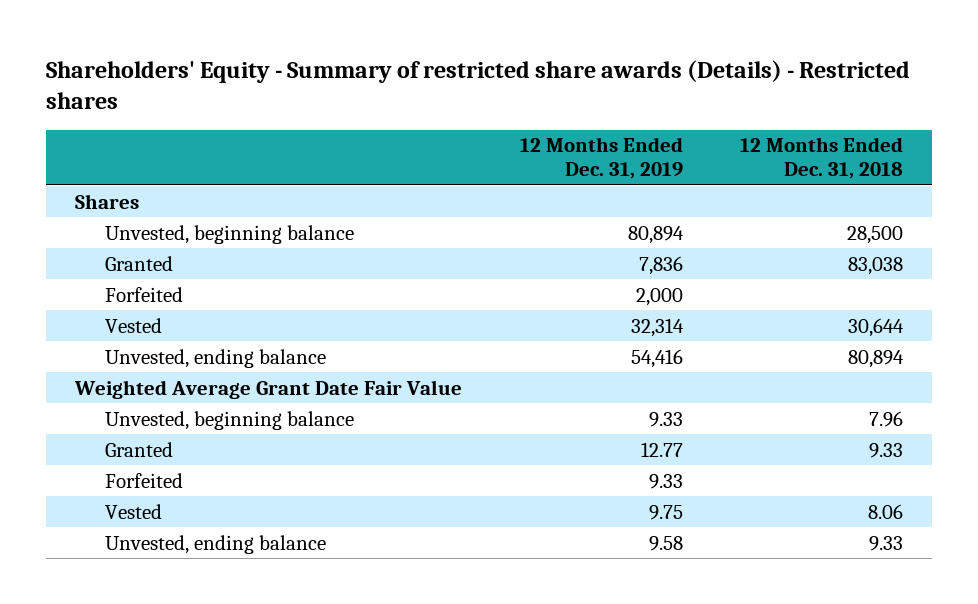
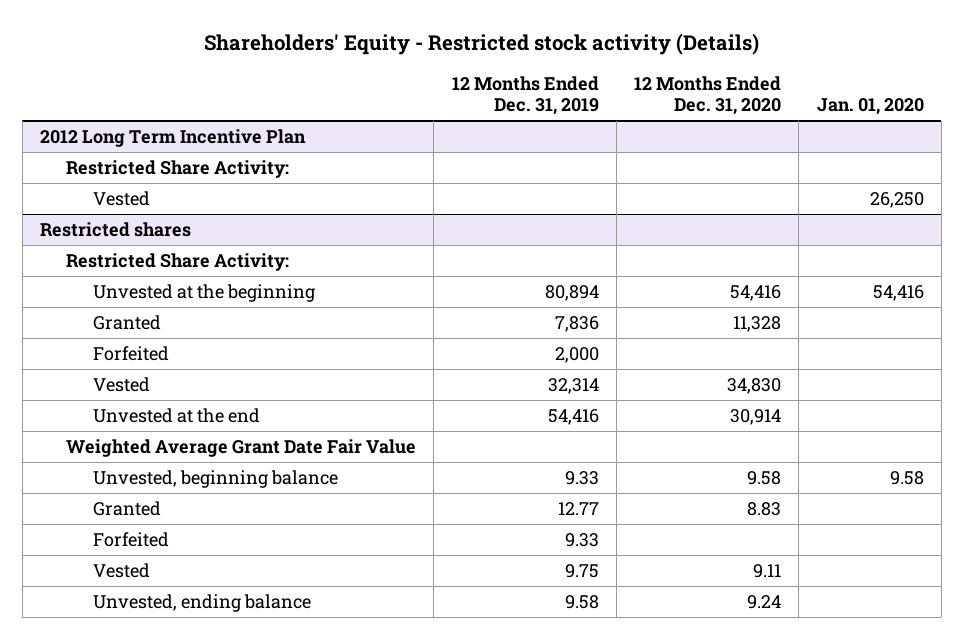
- Shareholders' Equity - Summary of restricted share awards (Details) - Restricted shares
+ Shareholders' Equity - Restricted stock activity (Details)
- | 12 Months Ended Dec. 31, 2019 | 12 Months Ended Dec. 31, 2018
+ | 12 Months Ended Dec. 31, 2019 | 12 Months Ended Dec. 31, 2020 | Jan. 01, 2020
- Shares
- Unvested, beginning balance | 80,894 | 28,500
+ 2012 Long Term Incentive Plan
+ Restricted Share Activity:
+ Vested | | | 26,250
+ Restricted shares
+ Restricted Share Activity:
+ Unvested at the beginning | 80,894 | 54,416 | 54,416
- Unvested, ending balance | 54,416 | 80,894
+ Unvested at the end | 54,416 | 30,914 |

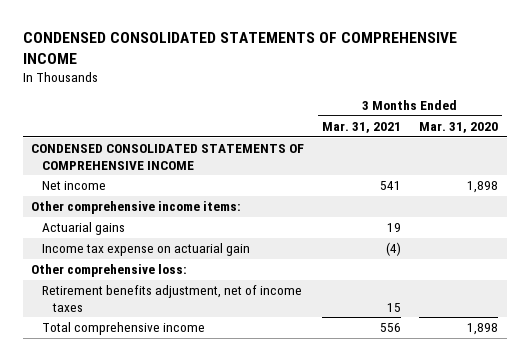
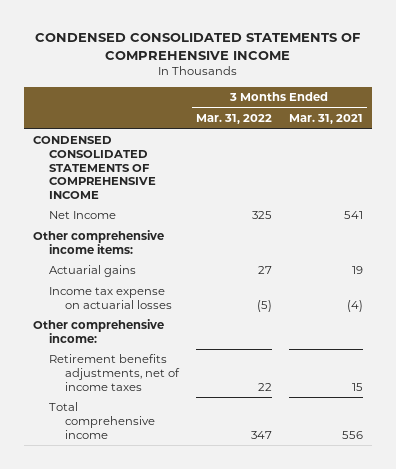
- | 3 Months Ended Mar. 31, 2021 | 3 Months Ended Mar. 31, 2020
+ | 3 Months Ended Mar. 31, 2022 | 3 Months Ended Mar. 31, 2021
- Net income | 541 | 1,898
+ Net Income | 325 | 541
- Income tax expense on actuarial gain | (4) |
- Other comprehensive loss:
- Retirement benefits adjustment, net of income taxes | 15 |
+ Income tax expense on actuarial losses | (5) | (4)
+ Other comprehensive income:
+ Retirement benefits adjustments, net of income taxes | 22 | 15

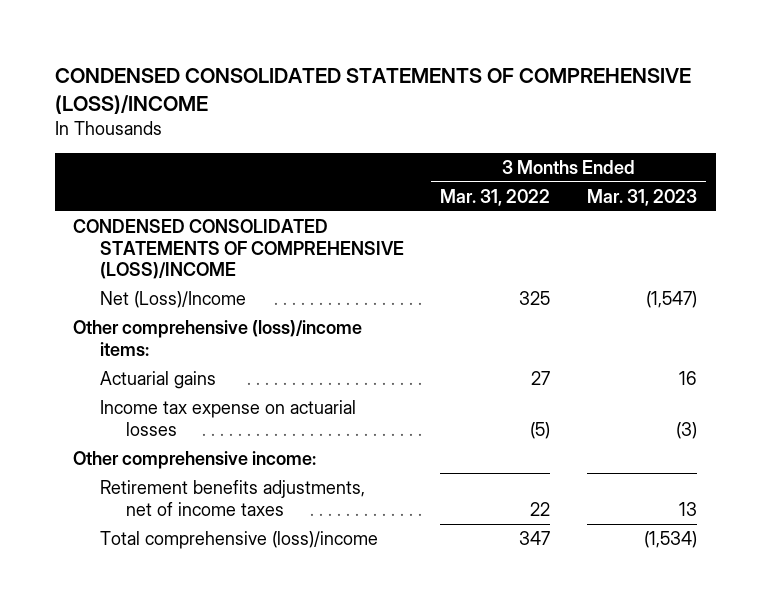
- CONDENSED CONSOLIDATED STATEMENTS OF COMPREHENSIVE INCOME
+ CONDENSED CONSOLIDATED STATEMENTS OF COMPREHENSIVE (LOSS)/INCOME
- | 3 Months Ended Mar. 31, 2022 | 3 Months Ended Mar. 31, 2021
+ | 3 Months Ended Mar. 31, 2022 | 3 Months Ended Mar. 31, 2023
- CONDENSED CONSOLIDATED STATEMENTS OF COMPREHENSIVE INCOME
- Net Income | 325 | 541
- Other comprehensive income items:
+ CONDENSED CONSOLIDATED STATEMENTS OF COMPREHENSIVE (LOSS)/INCOME
+ Net (Loss)/Income | 325 | (1,547)
+ Other comprehensive (loss)/income items:
- Total comprehensive income | 347 | 556
+ Total comprehensive (loss)/income | 347 | (1,534)

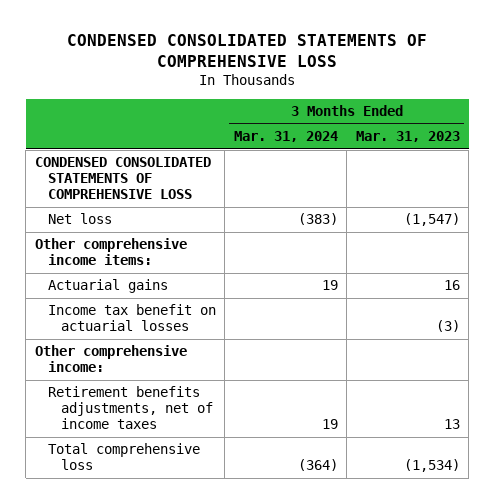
- CONDENSED CONSOLIDATED STATEMENTS OF COMPREHENSIVE (LOSS)/INCOME
+ CONDENSED CONSOLIDATED STATEMENTS OF COMPREHENSIVE LOSS
- | 3 Months Ended Mar. 31, 2022 | 3 Months Ended Mar. 31, 2023
+ | 3 Months Ended Mar. 31, 2024 | 3 Months Ended Mar. 31, 2023
- CONDENSED CONSOLIDATED STATEMENTS OF COMPREHENSIVE (LOSS)/INCOME
- Net (Loss)/Income | 325 | (1,547)
- Other comprehensive (loss)/income items:
+ CONDENSED CONSOLIDATED STATEMENTS OF COMPREHENSIVE LOSS
+ Net loss | (383) | (1,547)
+ Other comprehensive income items:
- Income tax expense on actuarial losses | (5) | (3)
+ Income tax benefit on actuarial losses | | (3)
- Total comprehensive (loss)/income | 347 | (1,534)
+ Total comprehensive loss | (364) | (1,534)

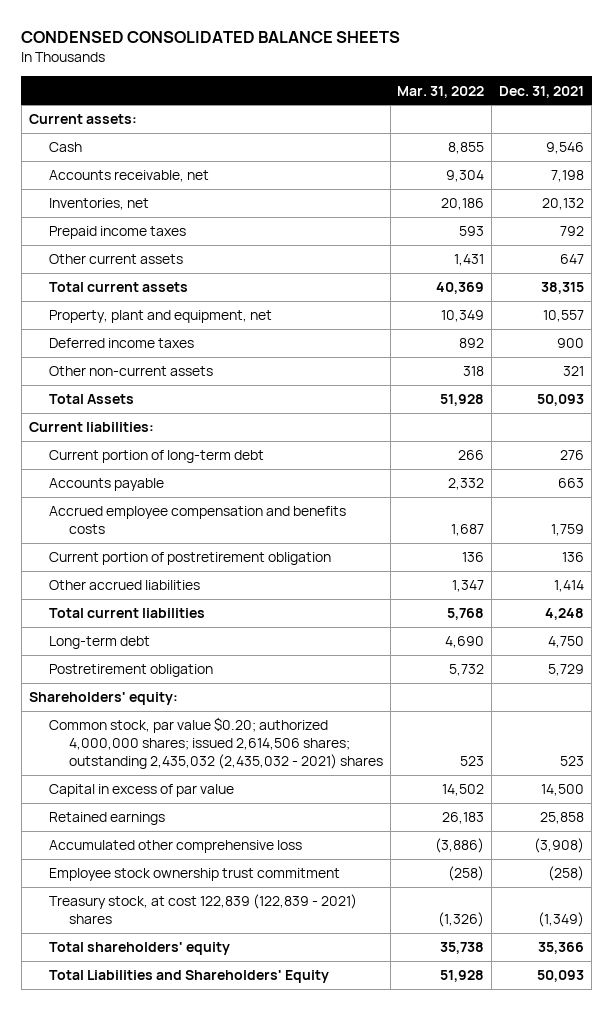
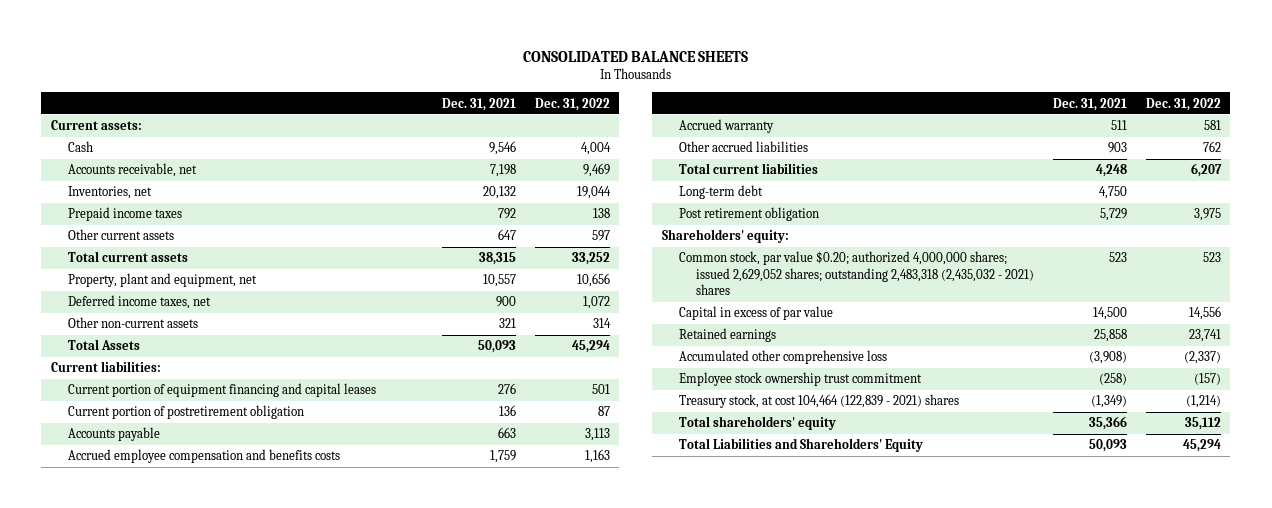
- CONDENSED CONSOLIDATED BALANCE SHEETS
+ CONSOLIDATED BALANCE SHEETS
- | Mar. 31, 2022 | Dec. 31, 2021
+ | Dec. 31, 2021 | Dec. 31, 2022
- Deferred income taxes | 892 | 900
+ Deferred income taxes, net | 900 | 1,072
- Current portion of long-term debt | 266 | 276
+ Current portion of equipment financing and capital leases | 276 | 501
moved up: Current portion of postretirement obligation | 136 | 87
- Other accrued liabilities | 1,347 | 1,414
+ Accrued warranty | 511 | 581
+ Other accrued liabilities | 903 | 762
- Postretirement obligation | 5,732 | 5,729
+ Post retirement obligation | 5,729 | 3,975
- Common stock, par value $0.20; authorized 4,000,000 shares; issued 2,614,506 shares; outstanding 2,435,032 (2,435,032 - 2021) shares | 523 | 523
+ Common stock, par value $0.20; authorized 4,000,000 shares; issued 2,629,052 shares; outstanding 2,483,318 (2,435,032 - 2021) shares | 523 | 523
- Treasury stock, at cost 122,839 (122,839 - 2021) shares | (1,326) | (1,349)
+ Treasury stock, at cost 104,464 (122,839 - 2021) shares | (1,349) | (1,214)

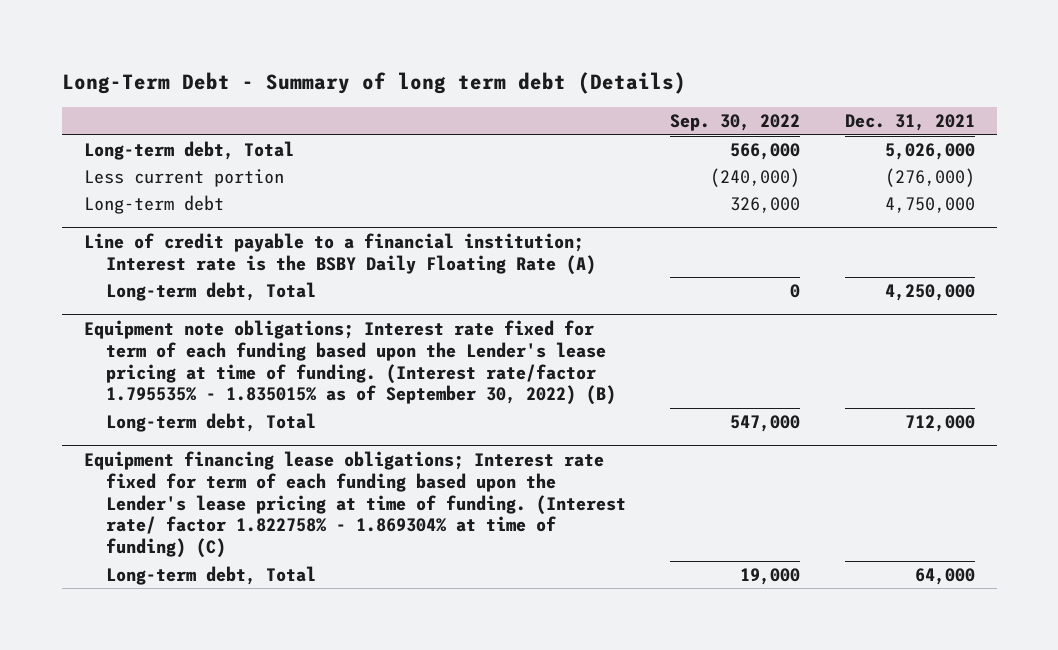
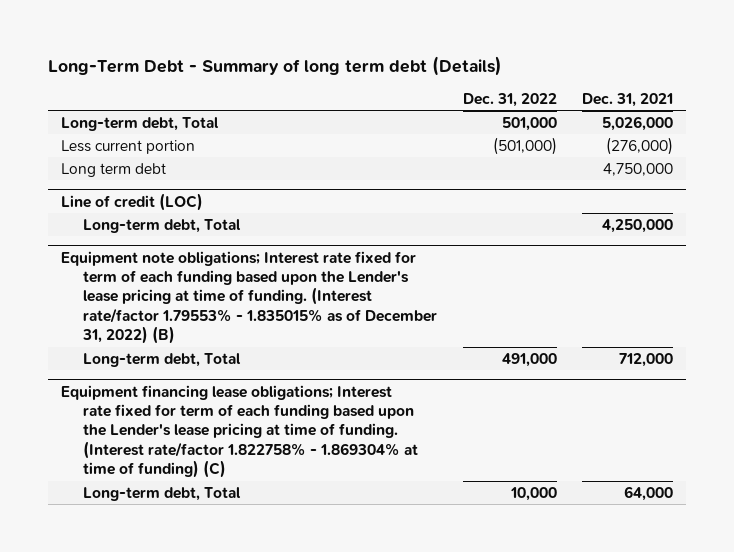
- | Sep. 30, 2022 | Dec. 31, 2021
+ | Dec. 31, 2022 | Dec. 31, 2021
- Long-term debt | 326,000 | 4,750,000
- Line of credit payable to a financial institution; Interest rate is the BSBY Daily Floating Rate (A)
+ Long term debt | | 4,750,000
+ Line of credit (LOC)
- Equipment note obligations; Interest rate fixed for term of each funding based upon the Lender's lease pricing at time of funding. (Interest rate/factor 1.795535% - 1.835015% as of September 30, 2022) (B)
+ Equipment note obligations; Interest rate fixed for term of each funding based upon the Lender's lease pricing at time of funding. (Interest rate/factor 1.79553% - 1.835015% as of December 31, 2022) (B)
- Equipment financing lease obligations; Interest rate fixed for term of each funding based upon the Lender's lease pricing at time of funding. (Interest rate/ factor 1.822758% - 1.869304% at time of funding) (C)
+ Equipment financing lease obligations; Interest rate fixed for term of each funding based upon the Lender's lease pricing at time of funding. (Interest rate/factor 1.822758% - 1.869304% at time of funding) (C)

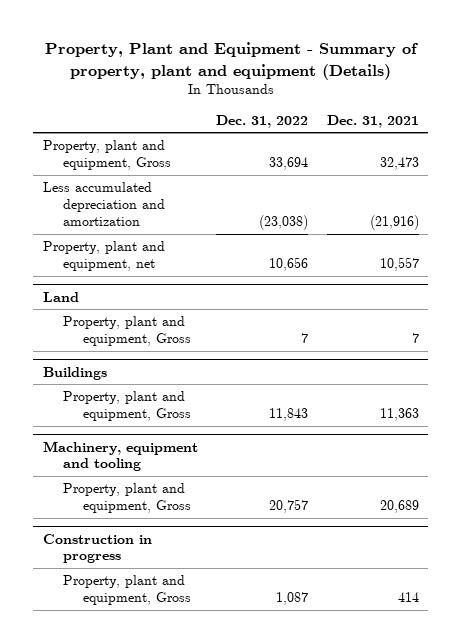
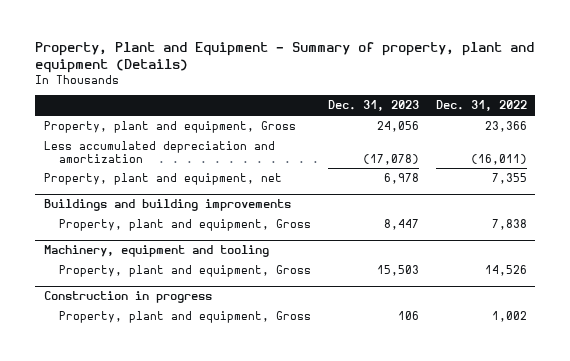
- | Dec. 31, 2022 | Dec. 31, 2021
+ | Dec. 31, 2023 | Dec. 31, 2022
- Property, plant and equipment, Gross | 33,694 | 32,473
- Less accumulated depreciation and amortization | (23,038) | (21,916)
- Property, plant and equipment, net | 10,656 | 10,557
- Land
- Property, plant and equipment, Gross | 7 | 7
- Buildings
- Property, plant and equipment, Gross | 11,843 | 11,363
+ Property, plant and equipment, Gross | 24,056 | 23,366
+ Less accumulated depreciation and amortization | (17,078) | (16,011)
+ Property, plant and equipment, net | 6,978 | 7,355
+ Buildings and building improvements
+ Property, plant and equipment, Gross | 8,447 | 7,838
@ Machinery, equipment and tooling
- Property, plant and equipment, Gross | 20,757 | 20,689
+ Property, plant and equipment, Gross | 15,503 | 14,526
@ Construction in progress
- Property, plant and equipment, Gross | 1,087 | 414
+ Property, plant and equipment, Gross | 106 | 1,002

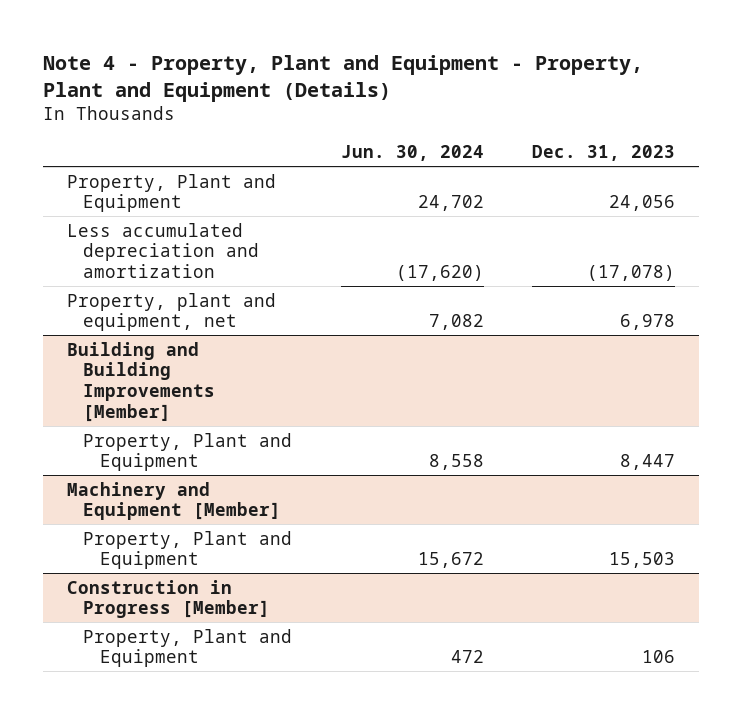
- Property, Plant and Equipment - Summary of property, plant and equipment (Details)
+ Note 4 - Property, Plant and Equipment - Property, Plant and Equipment (Details)
- | Dec. 31, 2023 | Dec. 31, 2022
+ | Jun. 30, 2024 | Dec. 31, 2023
- Property, plant and equipment, Gross | 24,056 | 23,366
+ Property, Plant and Equipment | 24,702 | 24,056
- Buildings and building improvements
- Property, plant and equipment, Gross | 8,447 | 7,838
- Machinery, equipment and tooling
- Property, plant and equipment, Gross | 15,503 | 14,526
- Construction in progress
- Property, plant and equipment, Gross | 106 | 1,002
+ Building and Building Improvements [Member]
+ Property, Plant and Equipment | 8,558 | 8,447
+ Machinery and Equipment [Member]
+ Property, Plant and Equipment | 15,672 | 15,503
+ Construction in Progress [Member]
+ Property, Plant and Equipment | 472 | 106

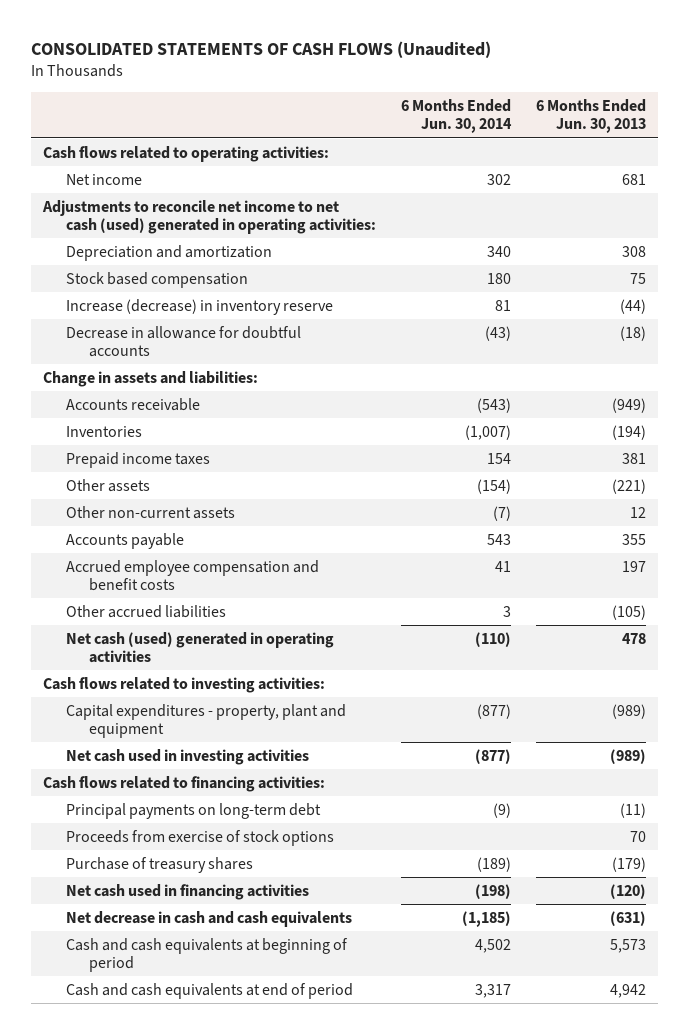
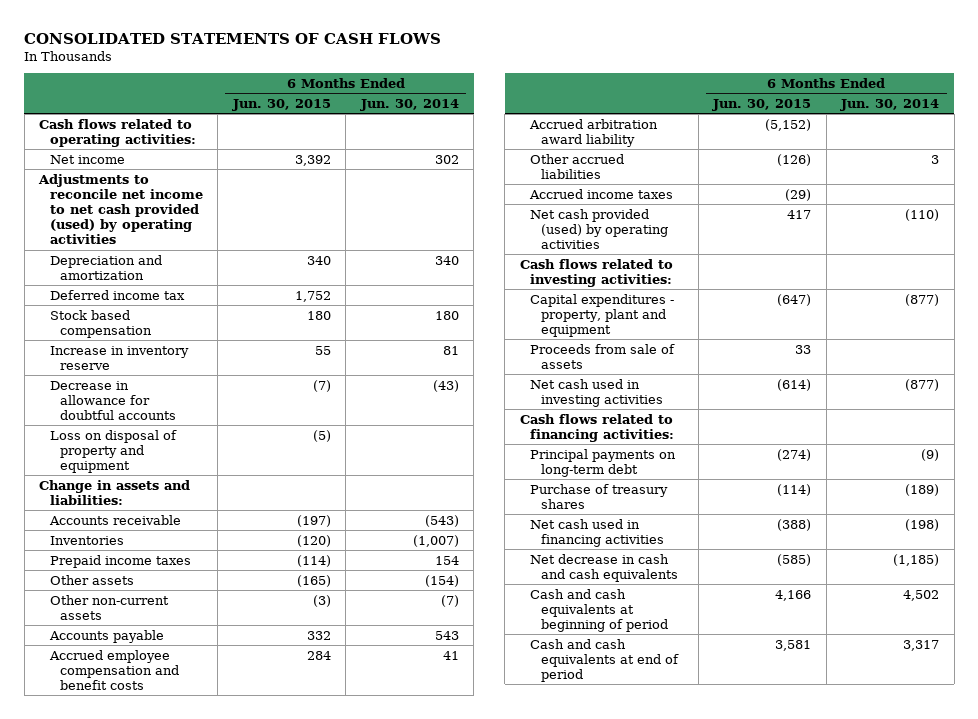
- CONSOLIDATED STATEMENTS OF CASH FLOWS (Unaudited)
+ CONSOLIDATED STATEMENTS OF CASH FLOWS
- | 6 Months Ended Jun. 30, 2014 | 6 Months Ended Jun. 30, 2013
+ | 6 Months Ended Jun. 30, 2015 | 6 Months Ended Jun. 30, 2014
- Adjustments to reconcile net income to net cash (used) generated in operating activities:
+ Adjustments to reconcile net income to net cash provided (used) by operating activities
+ Deferred income tax | 1,752 |
- Increase (decrease) in inventory reserve | 81 | (44)
+ Increase in inventory reserve | 55 | 81
+ Loss on disposal of property and equipment | (5) |
+ Accrued arbitration award liability | (5,152) |
- Net cash (used) generated in operating activities | (110) | 478
+ Accrued income taxes | (29) |
+ Net cash provided (used) by operating activities | 417 | (110)
+ Proceeds from sale of assets | 33 |
- Proceeds from exercise of stock options | | 70

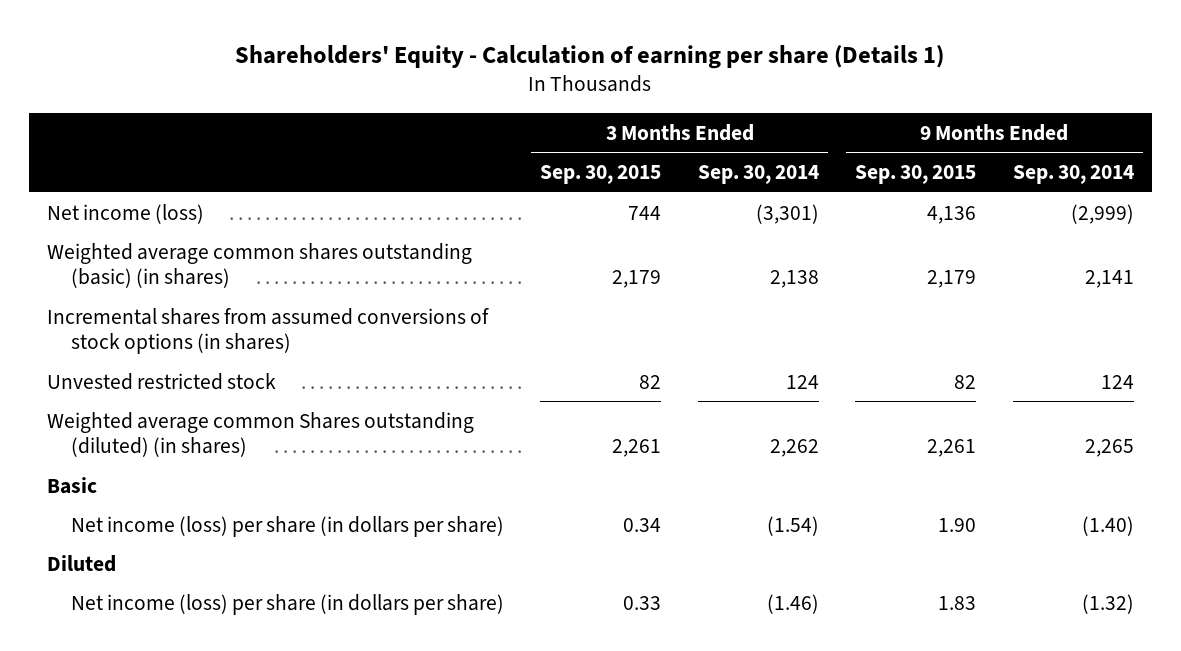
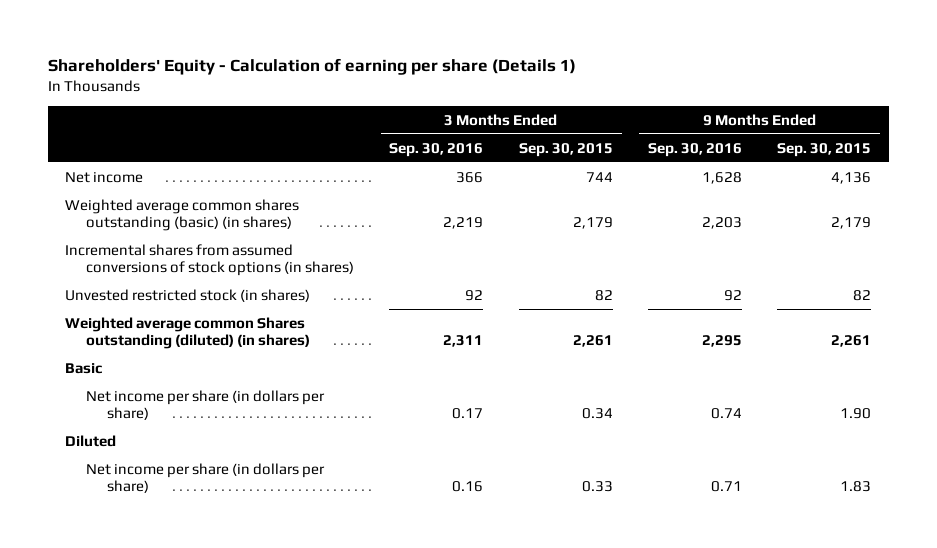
- | 3 Months Ended Sep. 30, 2015 | 3 Months Ended Sep. 30, 2014 | 9 Months Ended Sep. 30, 2015 | 9 Months Ended Sep. 30, 2014
+ | 3 Months Ended Sep. 30, 2016 | 3 Months Ended Sep. 30, 2015 | 9 Months Ended Sep. 30, 2016 | 9 Months Ended Sep. 30, 2015
- Net income (loss) | 744 | (3,301) | 4,136 | (2,999)
+ Net income | 366 | 744 | 1,628 | 4,136
- Unvested restricted stock | 82 | 124 | 82 | 124
+ Unvested restricted stock (in shares) | 92 | 82 | 92 | 82
- Net income (loss) per share (in dollars per share) | 0.34 | (1.54) | 1.90 | (1.40)
+ Net income per share (in dollars per share) | 0.17 | 0.34 | 0.74 | 1.90
- Net income (loss) per share (in dollars per share) | 0.33 | (1.46) | 1.83 | (1.32)
+ Net income per share (in dollars per share) | 0.16 | 0.33 | 0.71 | 1.83

